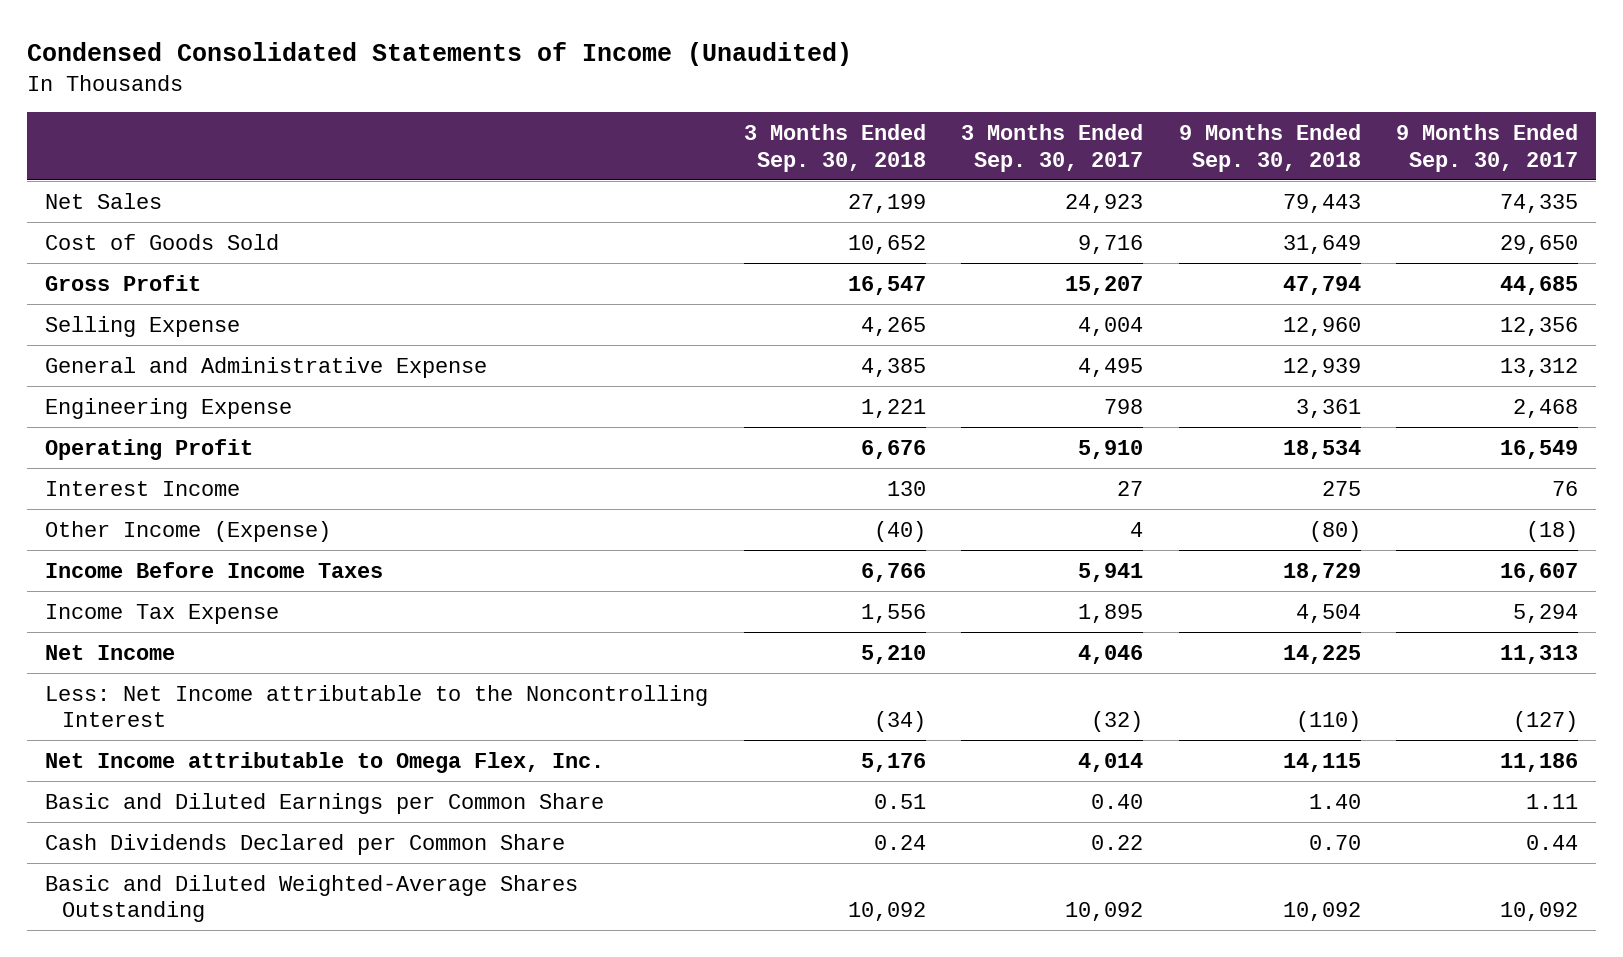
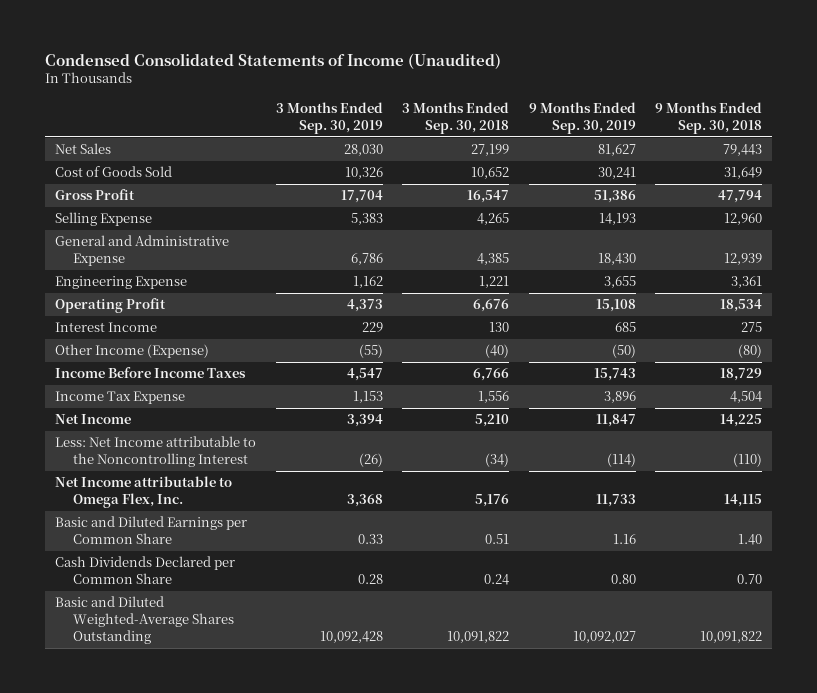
- | 3 Months Ended Sep. 30, 2018 | 3 Months Ended Sep. 30, 2017 | 9 Months Ended Sep. 30, 2018 | 9 Months Ended Sep. 30, 2017
+ | 3 Months Ended Sep. 30, 2019 | 3 Months Ended Sep. 30, 2018 | 9 Months Ended Sep. 30, 2019 | 9 Months Ended Sep. 30, 2018
- Basic and Diluted Weighted-Average Shares Outstanding | 10,092 | 10,092 | 10,092 | 10,092
+ Basic and Diluted Weighted-Average Shares Outstanding | 10,092,428 | 10,091,822 | 10,092,027 | 10,091,822

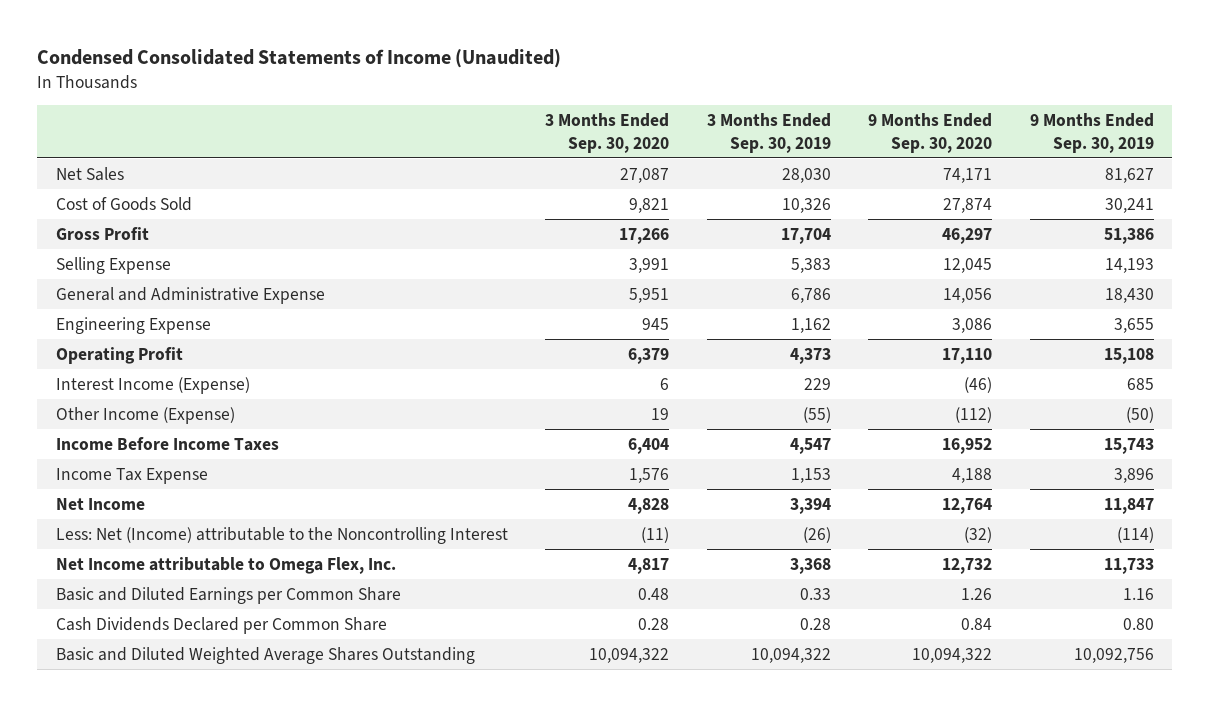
- | 3 Months Ended Sep. 30, 2019 | 3 Months Ended Sep. 30, 2018 | 9 Months Ended Sep. 30, 2019 | 9 Months Ended Sep. 30, 2018
+ | 3 Months Ended Sep. 30, 2020 | 3 Months Ended Sep. 30, 2019 | 9 Months Ended Sep. 30, 2020 | 9 Months Ended Sep. 30, 2019
- Interest Income | 229 | 130 | 685 | 275
+ Interest Income (Expense) | 6 | 229 | (46) | 685
- Less: Net Income attributable to the Noncontrolling Interest | (26) | (34) | (114) | (110)
+ Less: Net (Income) attributable to the Noncontrolling Interest | (11) | (26) | (32) | (114)
- Basic and Diluted Weighted-Average Shares Outstanding | 10,092,428 | 10,091,822 | 10,092,027 | 10,091,822
+ Basic and Diluted Weighted Average Shares Outstanding | 10,094,322 | 10,094,322 | 10,094,322 | 10,092,756

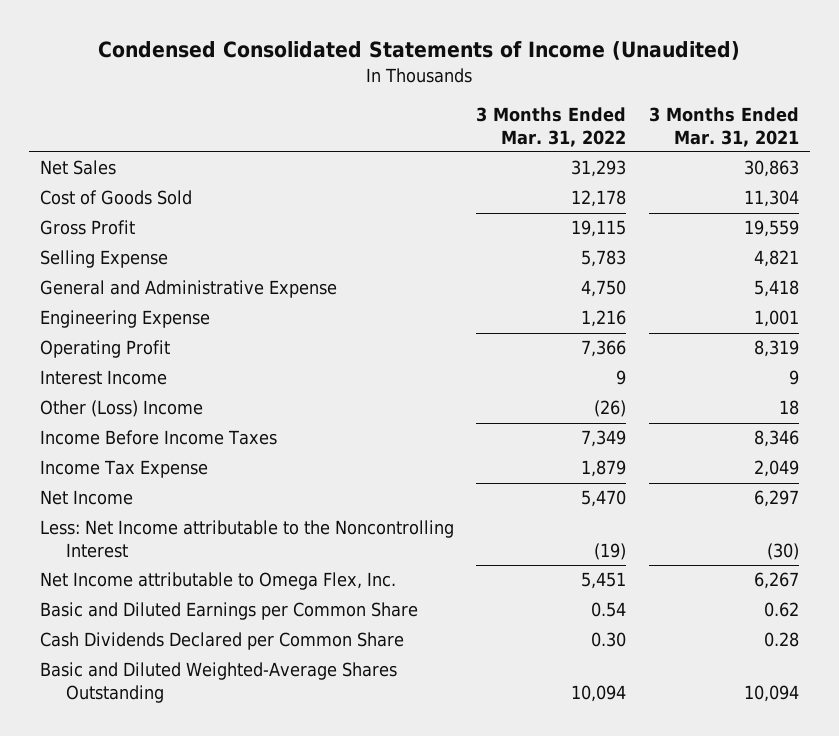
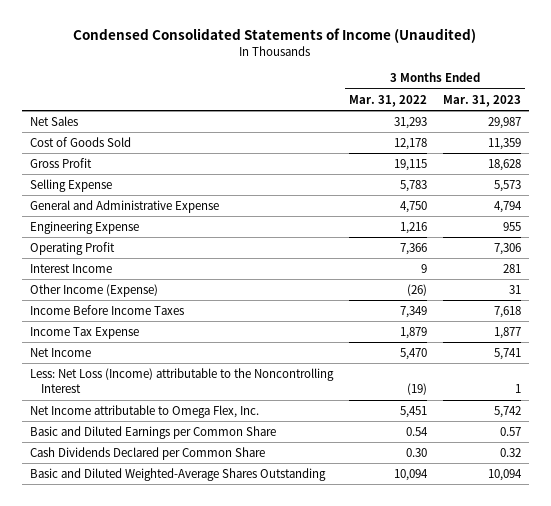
- | 3 Months Ended Mar. 31, 2022 | 3 Months Ended Mar. 31, 2021
+ | 3 Months Ended Mar. 31, 2022 | 3 Months Ended Mar. 31, 2023
- Other (Loss) Income | (26) | 18
+ Other Income (Expense) | (26) | 31
- Less: Net Income attributable to the Noncontrolling Interest | (19) | (30)
+ Less: Net Loss (Income) attributable to the Noncontrolling Interest | (19) | 1

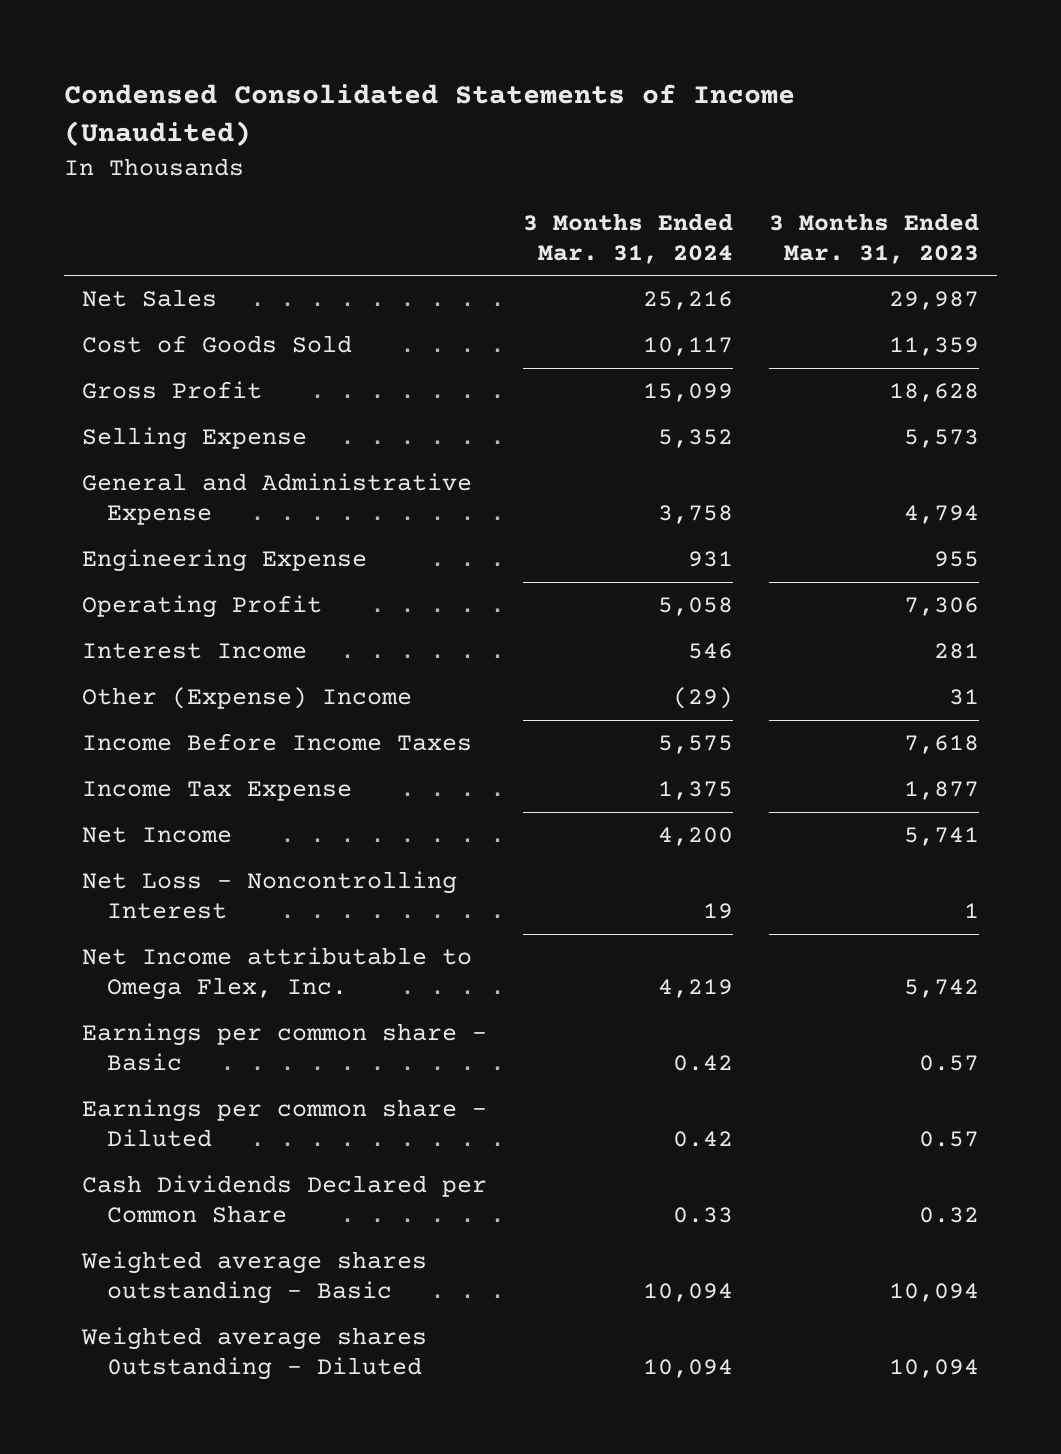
- | 3 Months Ended Mar. 31, 2022 | 3 Months Ended Mar. 31, 2023
+ | 3 Months Ended Mar. 31, 2024 | 3 Months Ended Mar. 31, 2023
- Other Income (Expense) | (26) | 31
+ Other (Expense) Income | (29) | 31
- Less: Net Loss (Income) attributable to the Noncontrolling Interest | (19) | 1
+ Net Loss - Noncontrolling Interest | 19 | 1
- Basic and Diluted Earnings per Common Share | 0.54 | 0.57
+ Earnings per common share - Basic | 0.42 | 0.57
+ Earnings per common share - Diluted | 0.42 | 0.57
- Basic and Diluted Weighted-Average Shares Outstanding | 10,094 | 10,094
+ Weighted average shares outstanding - Basic | 10,094 | 10,094
+ Weighted average shares 0utstanding - Diluted | 10,094 | 10,094

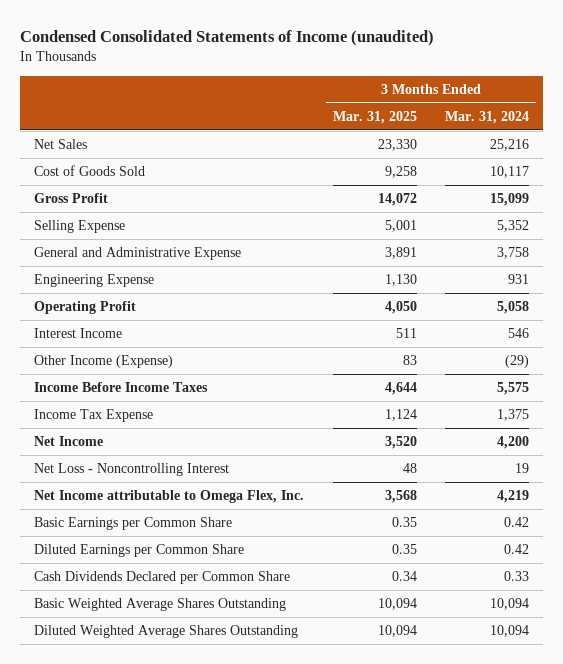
- Condensed Consolidated Statements of Income (Unaudited)
+ Condensed Consolidated Statements of Income (unaudited)
- | 3 Months Ended Mar. 31, 2024 | 3 Months Ended Mar. 31, 2023
+ | 3 Months Ended Mar. 31, 2025 | 3 Months Ended Mar. 31, 2024
- Other (Expense) Income | (29) | 31
+ Other Income (Expense) | 83 | (29)
- Earnings per common share - Basic | 0.42 | 0.57
- Earnings per common share - Diluted | 0.42 | 0.57
+ Basic Earnings per Common Share | 0.35 | 0.42
+ Diluted Earnings per Common Share | 0.35 | 0.42
- Weighted average shares outstanding - Basic | 10,094 | 10,094
- Weighted average shares 0utstanding - Diluted | 10,094 | 10,094
+ Basic Weighted Average Shares Outstanding | 10,094 | 10,094
+ Diluted Weighted Average Shares Outstanding | 10,094 | 10,094

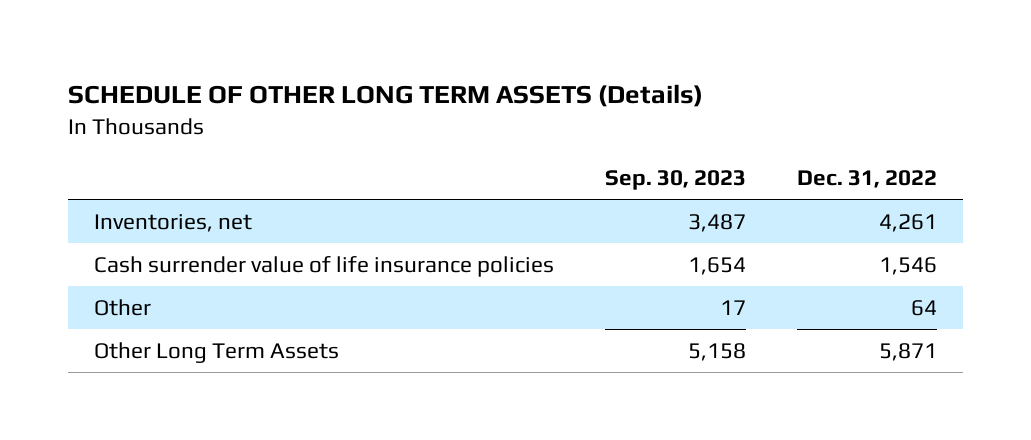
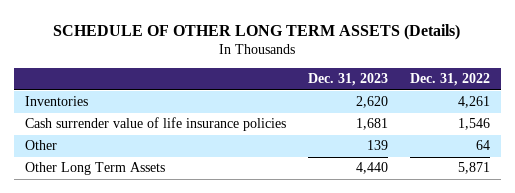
- | Sep. 30, 2023 | Dec. 31, 2022
+ | Dec. 31, 2023 | Dec. 31, 2022
- Inventories, net | 3,487 | 4,261
+ Inventories | 2,620 | 4,261

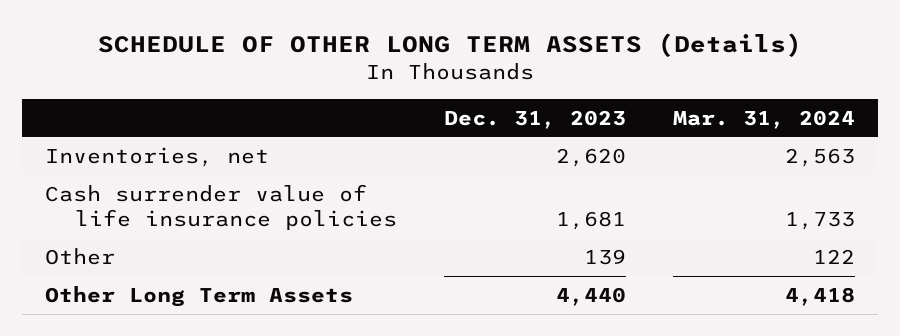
- | Dec. 31, 2023 | Dec. 31, 2022
+ | Dec. 31, 2023 | Mar. 31, 2024
- Inventories | 2,620 | 4,261
+ Inventories, net | 2,620 | 2,563

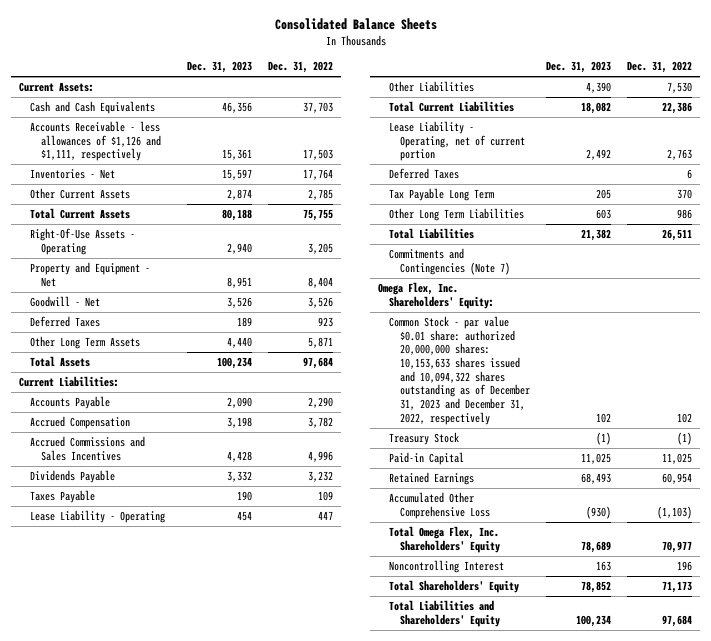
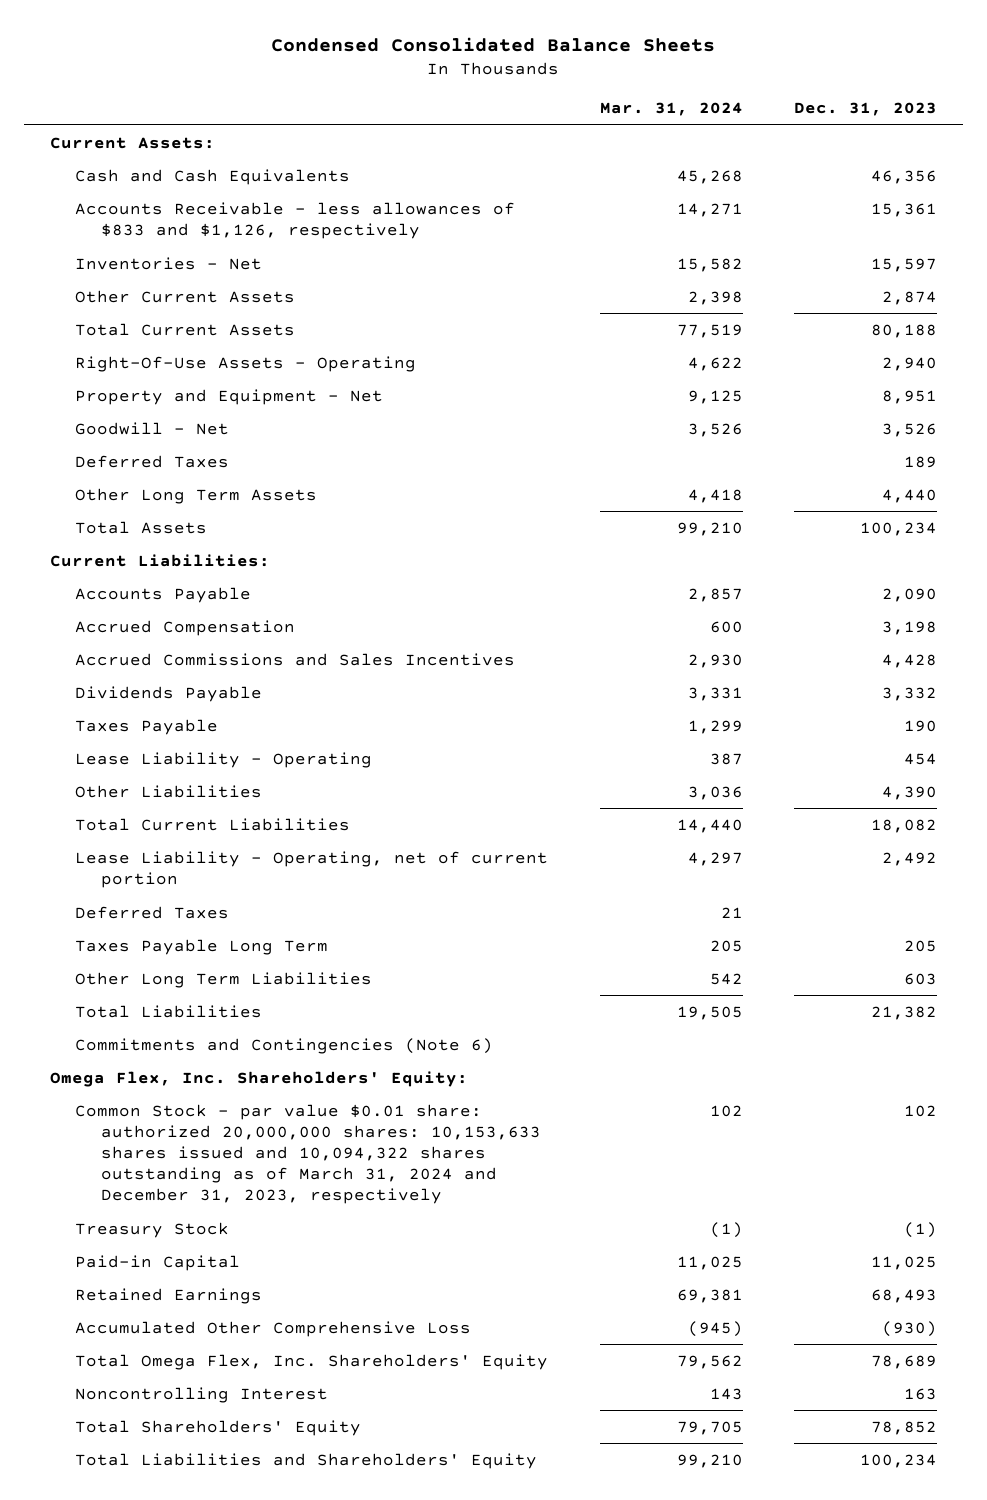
- Consolidated Balance Sheets
+ Condensed Consolidated Balance Sheets
- | Dec. 31, 2023 | Dec. 31, 2022
+ | Mar. 31, 2024 | Dec. 31, 2023
- Accounts Receivable - less allowances of $1,126 and $1,111, respectively | 15,361 | 17,503
+ Accounts Receivable - less allowances of $833 and $1,126, respectively | 14,271 | 15,361
- Tax Payable Long Term | 205 | 370
+ Taxes Payable Long Term | 205 | 205
- Commitments and Contingencies (Note 7)
+ Commitments and Contingencies (Note 6)
- Common Stock - par value $0.01 share: authorized 20,000,000 shares: 10,153,633 shares issued and 10,094,322 shares outstanding as of December 31, 2023 and December 31, 2022, respectively | 102 | 102
+ Common Stock - par value $0.01 share: authorized 20,000,000 shares: 10,153,633 shares issued and 10,094,322 shares outstanding as of March 31, 2024 and December 31, 2023, respectively | 102 | 102

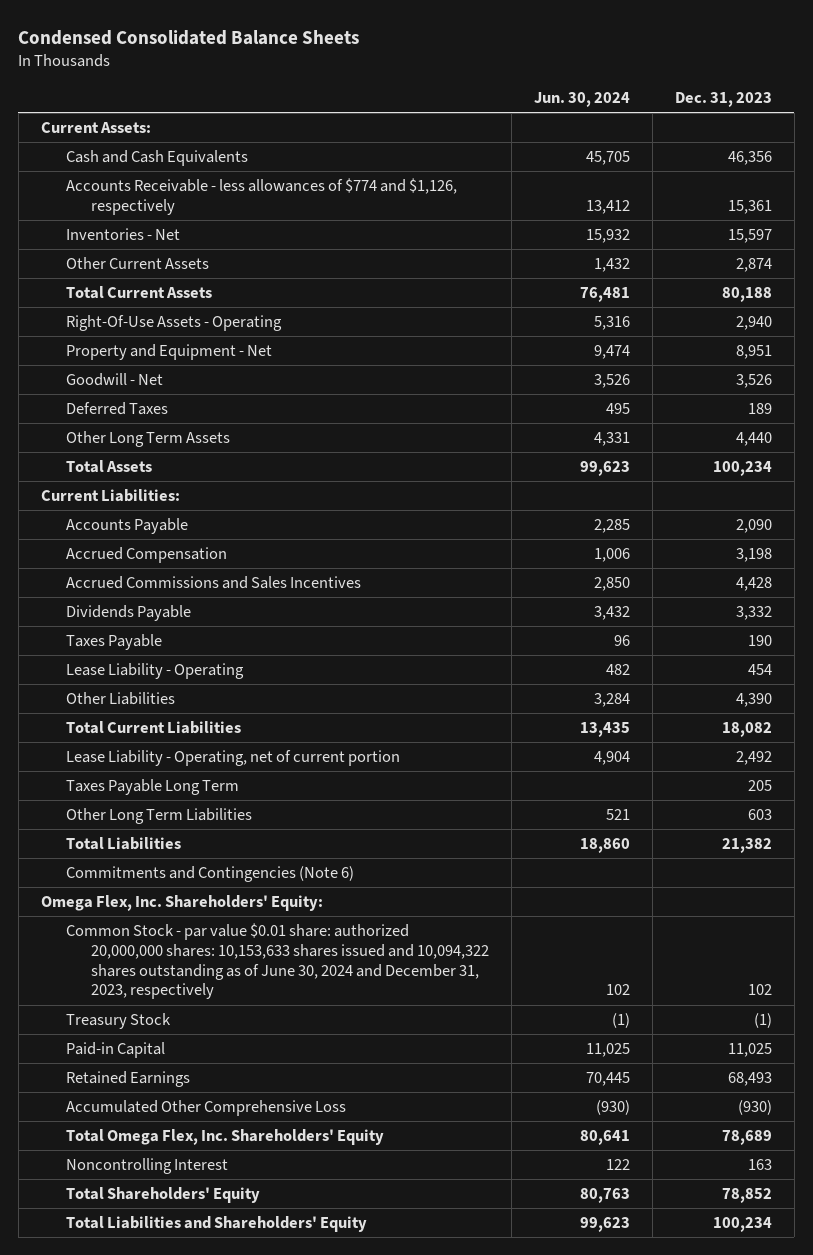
- | Mar. 31, 2024 | Dec. 31, 2023
+ | Jun. 30, 2024 | Dec. 31, 2023
- Accounts Receivable - less allowances of $833 and $1,126, respectively | 14,271 | 15,361
+ Accounts Receivable - less allowances of $774 and $1,126, respectively | 13,412 | 15,361
- Deferred Taxes | 21 |
- Common Stock - par value $0.01 share: authorized 20,000,000 shares: 10,153,633 shares issued and 10,094,322 shares outstanding as of March 31, 2024 and December 31, 2023, respectively | 102 | 102
+ Common Stock - par value $0.01 share: authorized 20,000,000 shares: 10,153,633 shares issued and 10,094,322 shares outstanding as of June 30, 2024 and December 31, 2023, respectively | 102 | 102

